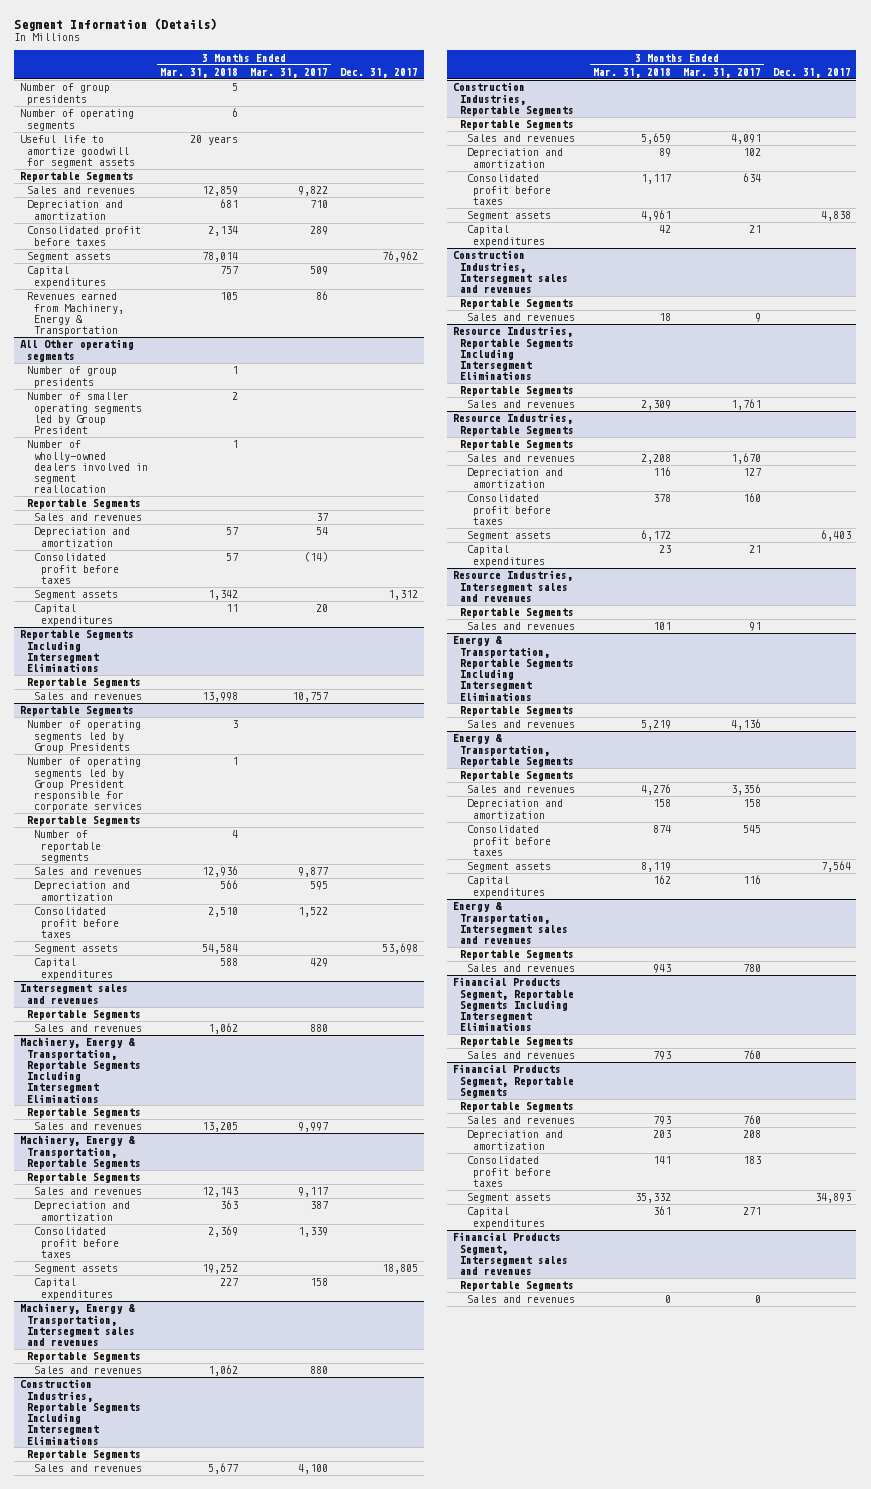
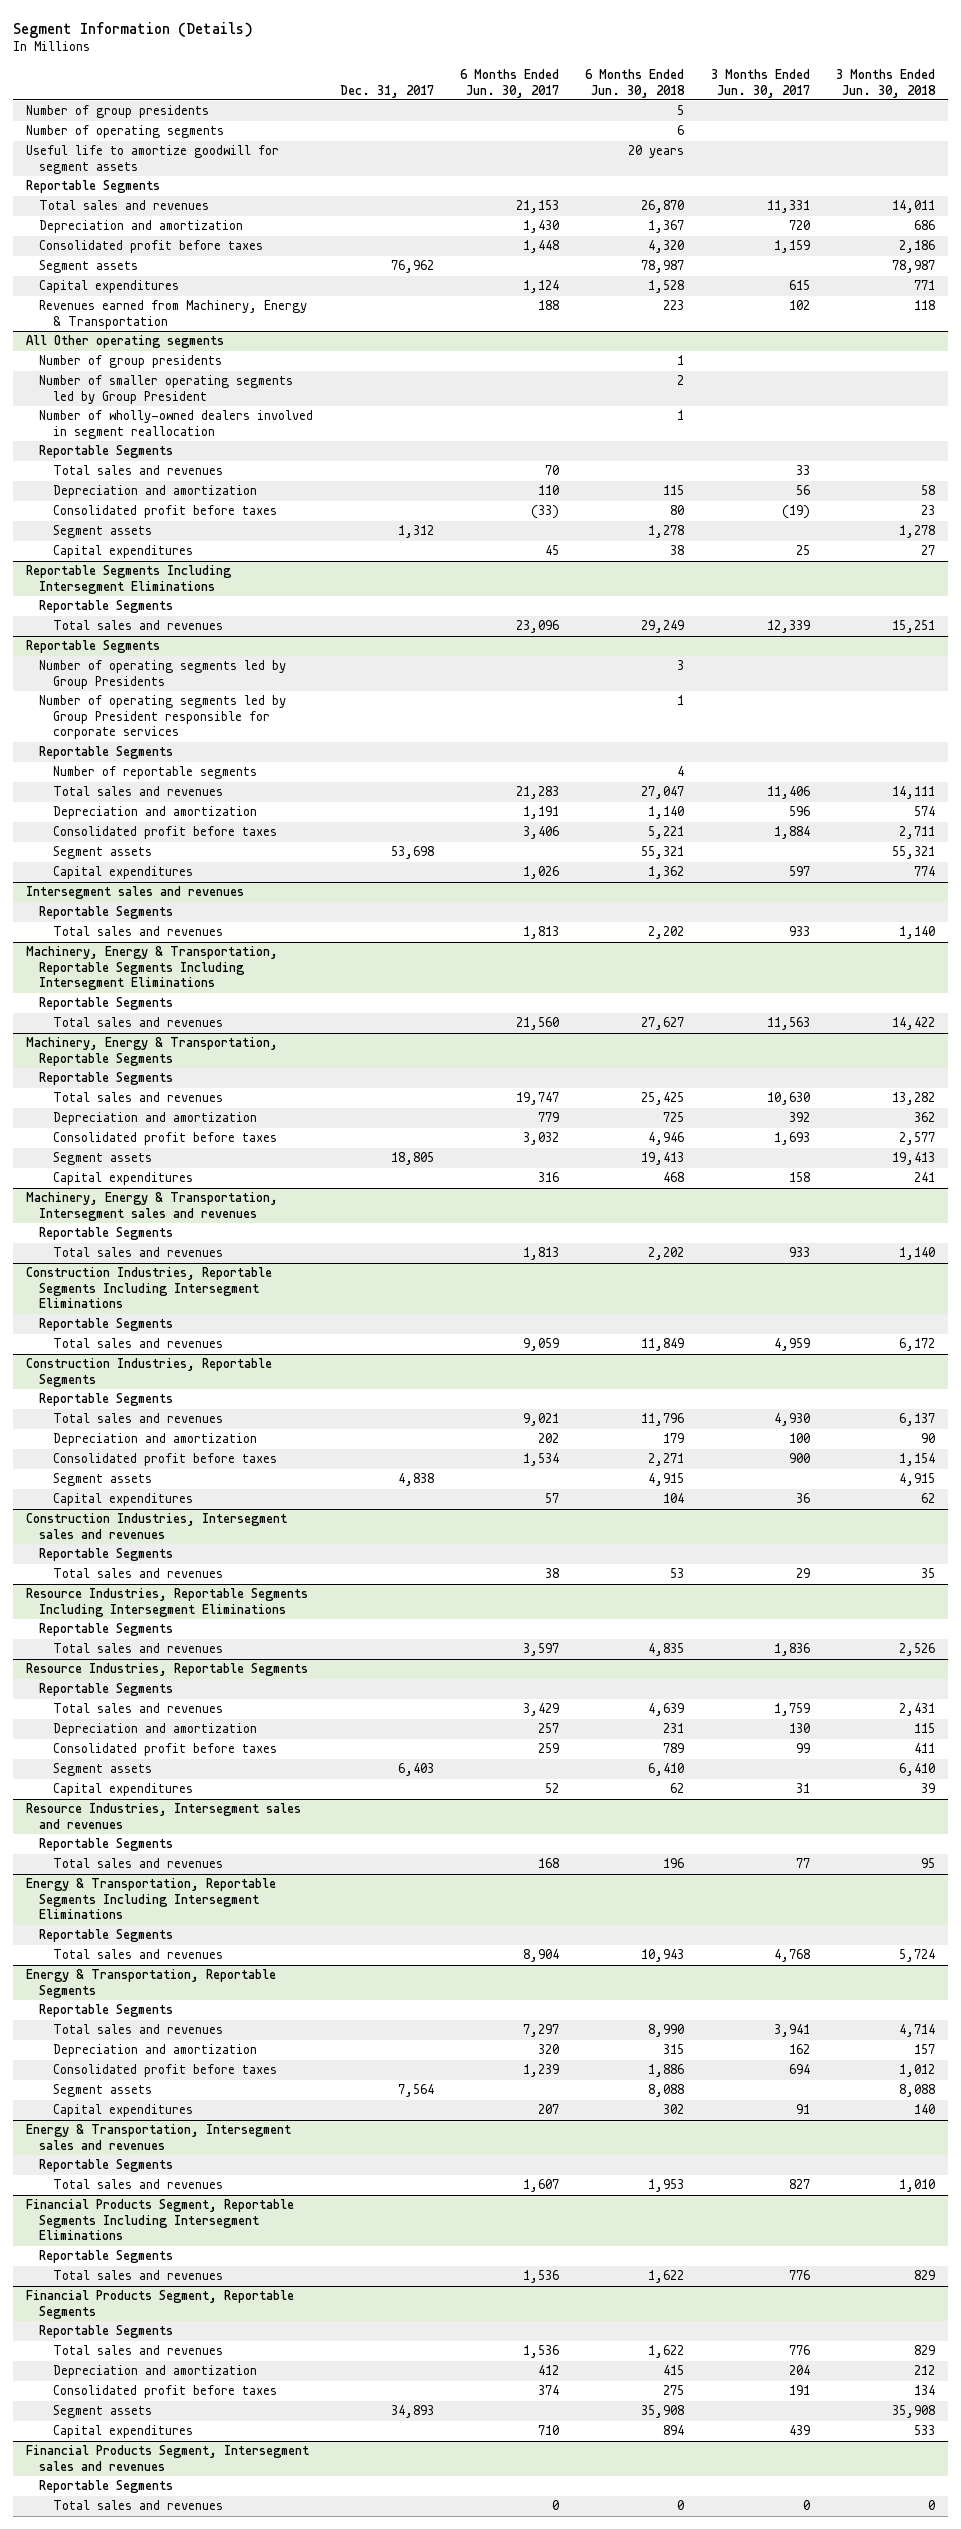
- | 3 Months Ended Mar. 31, 2018 | 3 Months Ended Mar. 31, 2017 | Dec. 31, 2017
+ | Dec. 31, 2017 | 6 Months Ended Jun. 30, 2017 | 6 Months Ended Jun. 30, 2018 | 3 Months Ended Jun. 30, 2017 | 3 Months Ended Jun. 30, 2018
- Sales and revenues | 12,859 | 9,822 |
+ Total sales and revenues | | 21,153 | 26,870 | 11,331 | 14,011
@ All Other operating segments
- Sales and revenues | | 37 |
+ Total sales and revenues | | 70 | | 33 |
@ Reportable Segments Including Intersegment Eliminations
- Sales and revenues | 13,998 | 10,757 |
+ Total sales and revenues | | 23,096 | 29,249 | 12,339 | 15,251
@ Reportable Segments
- Sales and revenues | 12,936 | 9,877 |
+ Total sales and revenues | | 21,283 | 27,047 | 11,406 | 14,111
@ Intersegment sales and revenues
- Sales and revenues | 1,062 | 880 |
+ Total sales and revenues | | 1,813 | 2,202 | 933 | 1,140
@ Machinery, Energy & Transportation, Reportable Segments Including Intersegment Eliminations
- Sales and revenues | 13,205 | 9,997 |
+ Total sales and revenues | | 21,560 | 27,627 | 11,563 | 14,422
@ Machinery, Energy & Transportation, Reportable Segments
- Sales and revenues | 12,143 | 9,117 |
+ Total sales and revenues | | 19,747 | 25,425 | 10,630 | 13,282
@ Machinery, Energy & Transportation, Intersegment sales and revenues
- Sales and revenues | 1,062 | 880 |
+ Total sales and revenues | | 1,813 | 2,202 | 933 | 1,140
@ Construction Industries, Reportable Segments Including Intersegment Eliminations
- Sales and revenues | 5,677 | 4,100 |
+ Total sales and revenues | | 9,059 | 11,849 | 4,959 | 6,172
@ Construction Industries, Reportable Segments
- Sales and revenues | 5,659 | 4,091 |
+ Total sales and revenues | | 9,021 | 11,796 | 4,930 | 6,137
@ Construction Industries, Intersegment sales and revenues
- Sales and revenues | 18 | 9 |
+ Total sales and revenues | | 38 | 53 | 29 | 35
@ Resource Industries, Reportable Segments Including Intersegment Eliminations
- Sales and revenues | 2,309 | 1,761 |
+ Total sales and revenues | | 3,597 | 4,835 | 1,836 | 2,526
@ Resource Industries, Reportable Segments
- Sales and revenues | 2,208 | 1,670 |
+ Total sales and revenues | | 3,429 | 4,639 | 1,759 | 2,431
@ Resource Industries, Intersegment sales and revenues
- Sales and revenues | 101 | 91 |
+ Total sales and revenues | | 168 | 196 | 77 | 95
@ Energy & Transportation, Reportable Segments Including Intersegment Eliminations
- Sales and revenues | 5,219 | 4,136 |
+ Total sales and revenues | | 8,904 | 10,943 | 4,768 | 5,724
@ Energy & Transportation, Reportable Segments
- Sales and revenues | 4,276 | 3,356 |
+ Total sales and revenues | | 7,297 | 8,990 | 3,941 | 4,714
@ Energy & Transportation, Intersegment sales and revenues
- Sales and revenues | 943 | 780 |
+ Total sales and revenues | | 1,607 | 1,953 | 827 | 1,010
@ Financial Products Segment, Reportable Segments Including Intersegment Eliminations
- Sales and revenues | 793 | 760 |
+ Total sales and revenues | | 1,536 | 1,622 | 776 | 829
@ Financial Products Segment, Reportable Segments
- Sales and revenues | 793 | 760 |
+ Total sales and revenues | | 1,536 | 1,622 | 776 | 829
@ Financial Products Segment, Intersegment sales and revenues
- Sales and revenues | 0 | 0 |
+ Total sales and revenues | | 0 | 0 | 0 | 0

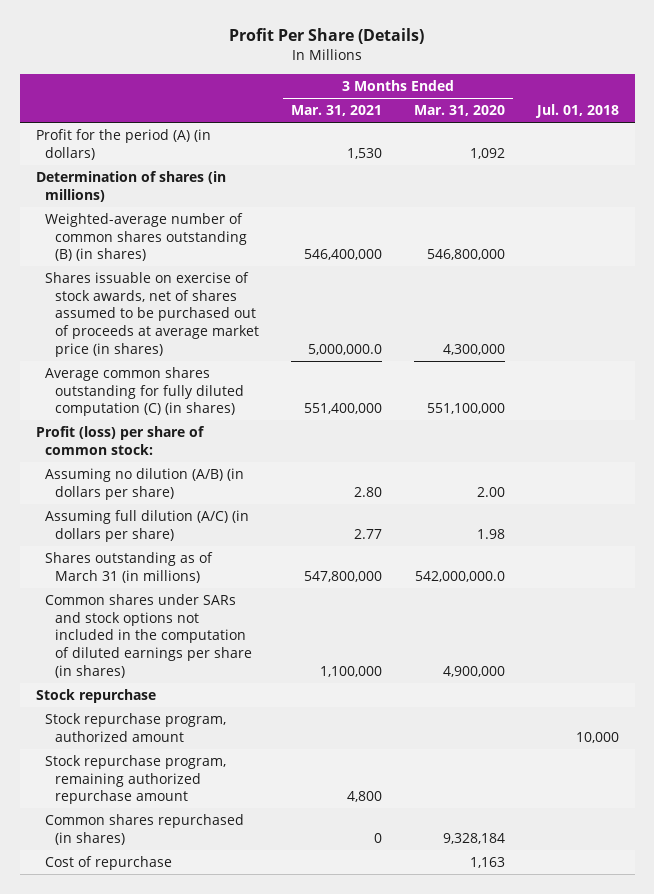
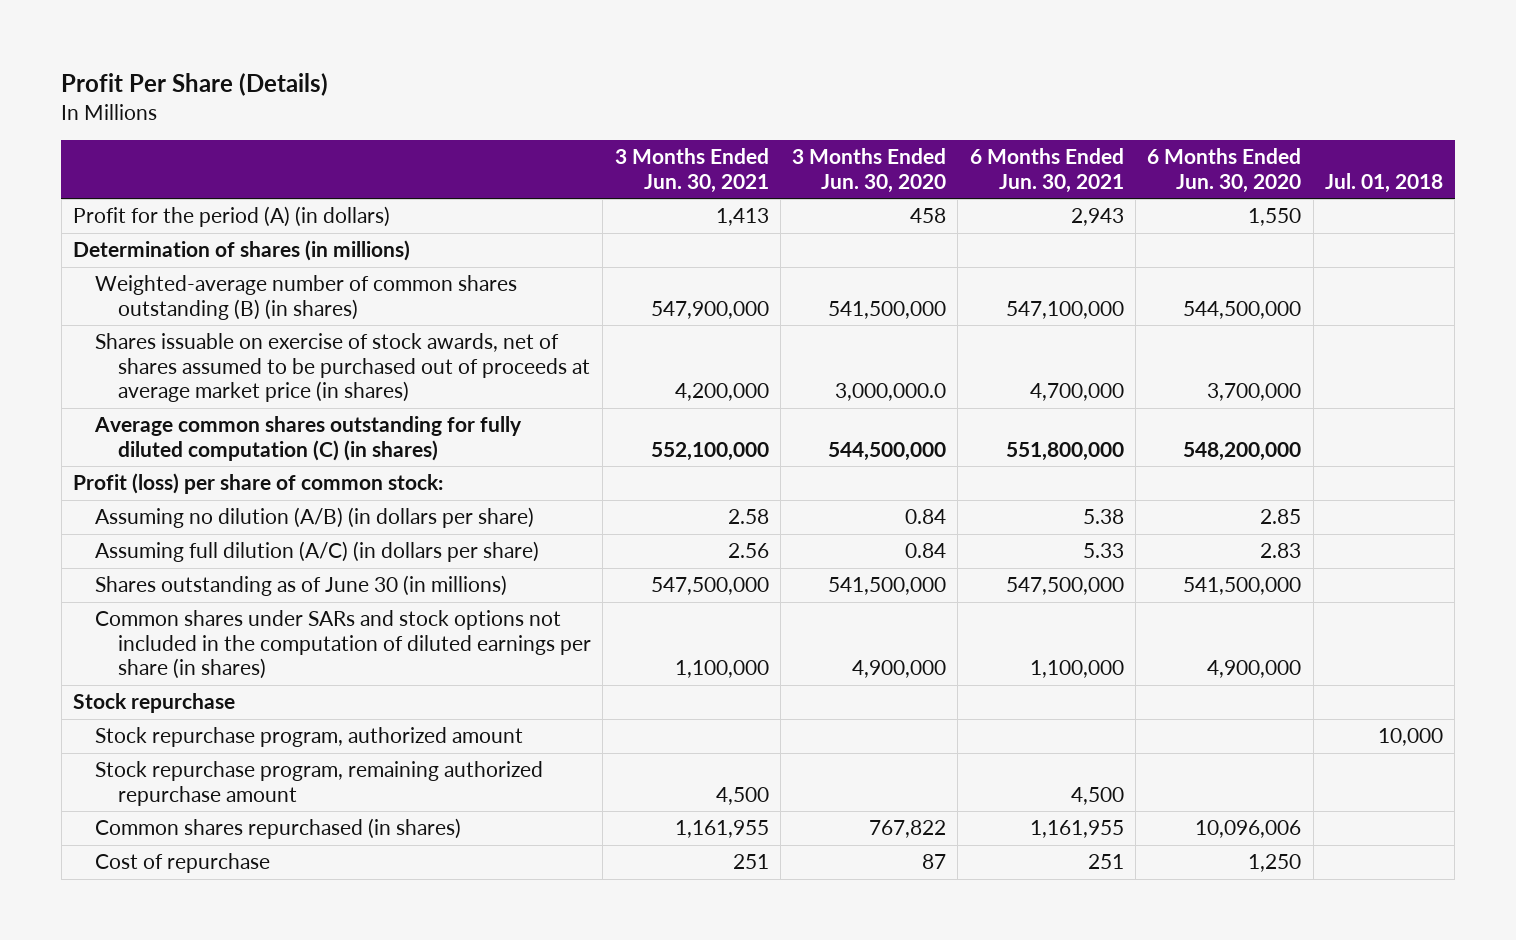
- | 3 Months Ended Mar. 31, 2021 | 3 Months Ended Mar. 31, 2020 | Jul. 01, 2018
+ | 3 Months Ended Jun. 30, 2021 | 3 Months Ended Jun. 30, 2020 | 6 Months Ended Jun. 30, 2021 | 6 Months Ended Jun. 30, 2020 | Jul. 01, 2018
- Shares outstanding as of March 31 (in millions) | 547,800,000 | 542,000,000.0 |
+ Shares outstanding as of June 30 (in millions) | 547,500,000 | 541,500,000 | 547,500,000 | 541,500,000 |

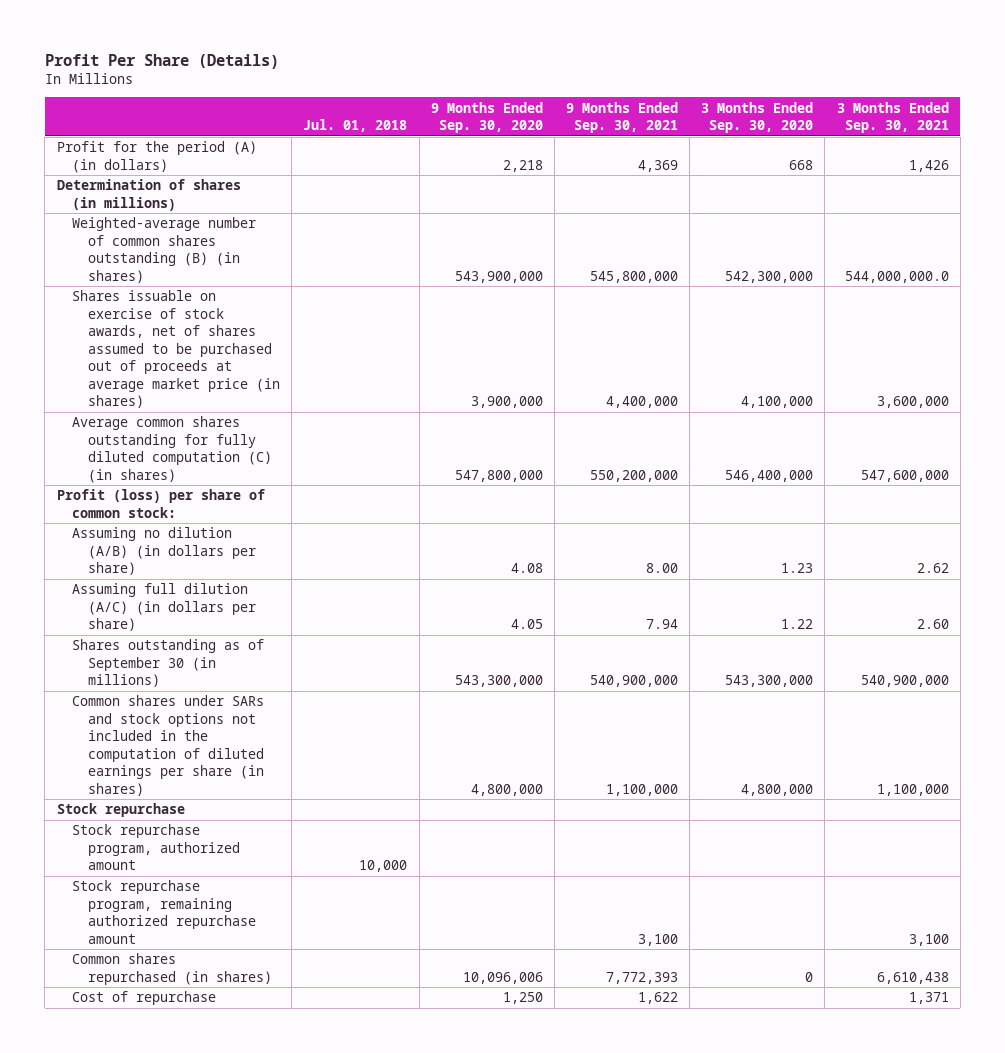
- | 3 Months Ended Jun. 30, 2021 | 3 Months Ended Jun. 30, 2020 | 6 Months Ended Jun. 30, 2021 | 6 Months Ended Jun. 30, 2020 | Jul. 01, 2018
+ | Jul. 01, 2018 | 9 Months Ended Sep. 30, 2020 | 9 Months Ended Sep. 30, 2021 | 3 Months Ended Sep. 30, 2020 | 3 Months Ended Sep. 30, 2021
- Shares outstanding as of June 30 (in millions) | 547,500,000 | 541,500,000 | 547,500,000 | 541,500,000 |
+ Shares outstanding as of September 30 (in millions) | | 543,300,000 | 540,900,000 | 543,300,000 | 540,900,000

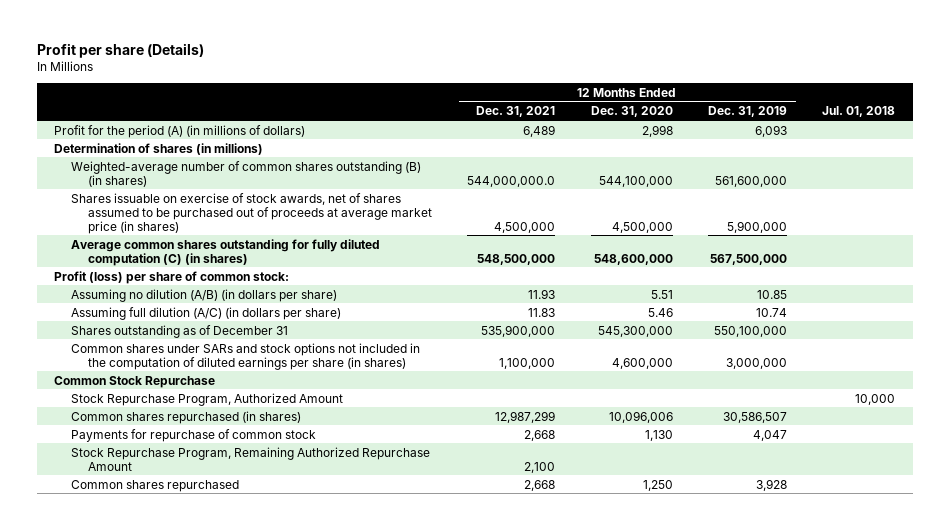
- Profit Per Share (Details)
+ Profit per share (Details)
- | Jul. 01, 2018 | 9 Months Ended Sep. 30, 2020 | 9 Months Ended Sep. 30, 2021 | 3 Months Ended Sep. 30, 2020 | 3 Months Ended Sep. 30, 2021
+ | 12 Months Ended Dec. 31, 2021 | 12 Months Ended Dec. 31, 2020 | 12 Months Ended Dec. 31, 2019 | Jul. 01, 2018
- Profit for the period (A) (in dollars) | | 2,218 | 4,369 | 668 | 1,426
+ Profit for the period (A) (in millions of dollars) | 6,489 | 2,998 | 6,093 |
- Shares outstanding as of September 30 (in millions) | | 543,300,000 | 540,900,000 | 543,300,000 | 540,900,000
+ Shares outstanding as of December 31 | 535,900,000 | 545,300,000 | 550,100,000 |
- Stock repurchase
- Stock repurchase program, authorized amount | 10,000 | | | |
- Stock repurchase program, remaining authorized repurchase amount | | | 3,100 | | 3,100
+ Common Stock Repurchase
+ Stock Repurchase Program, Authorized Amount | | | | 10,000
- Cost of repurchase | | 1,250 | 1,622 | | 1,371
+ Payments for repurchase of common stock | 2,668 | 1,130 | 4,047 |
+ Stock Repurchase Program, Remaining Authorized Repurchase Amount | 2,100 | | |
+ Common shares repurchased | 2,668 | 1,250 | 3,928 |

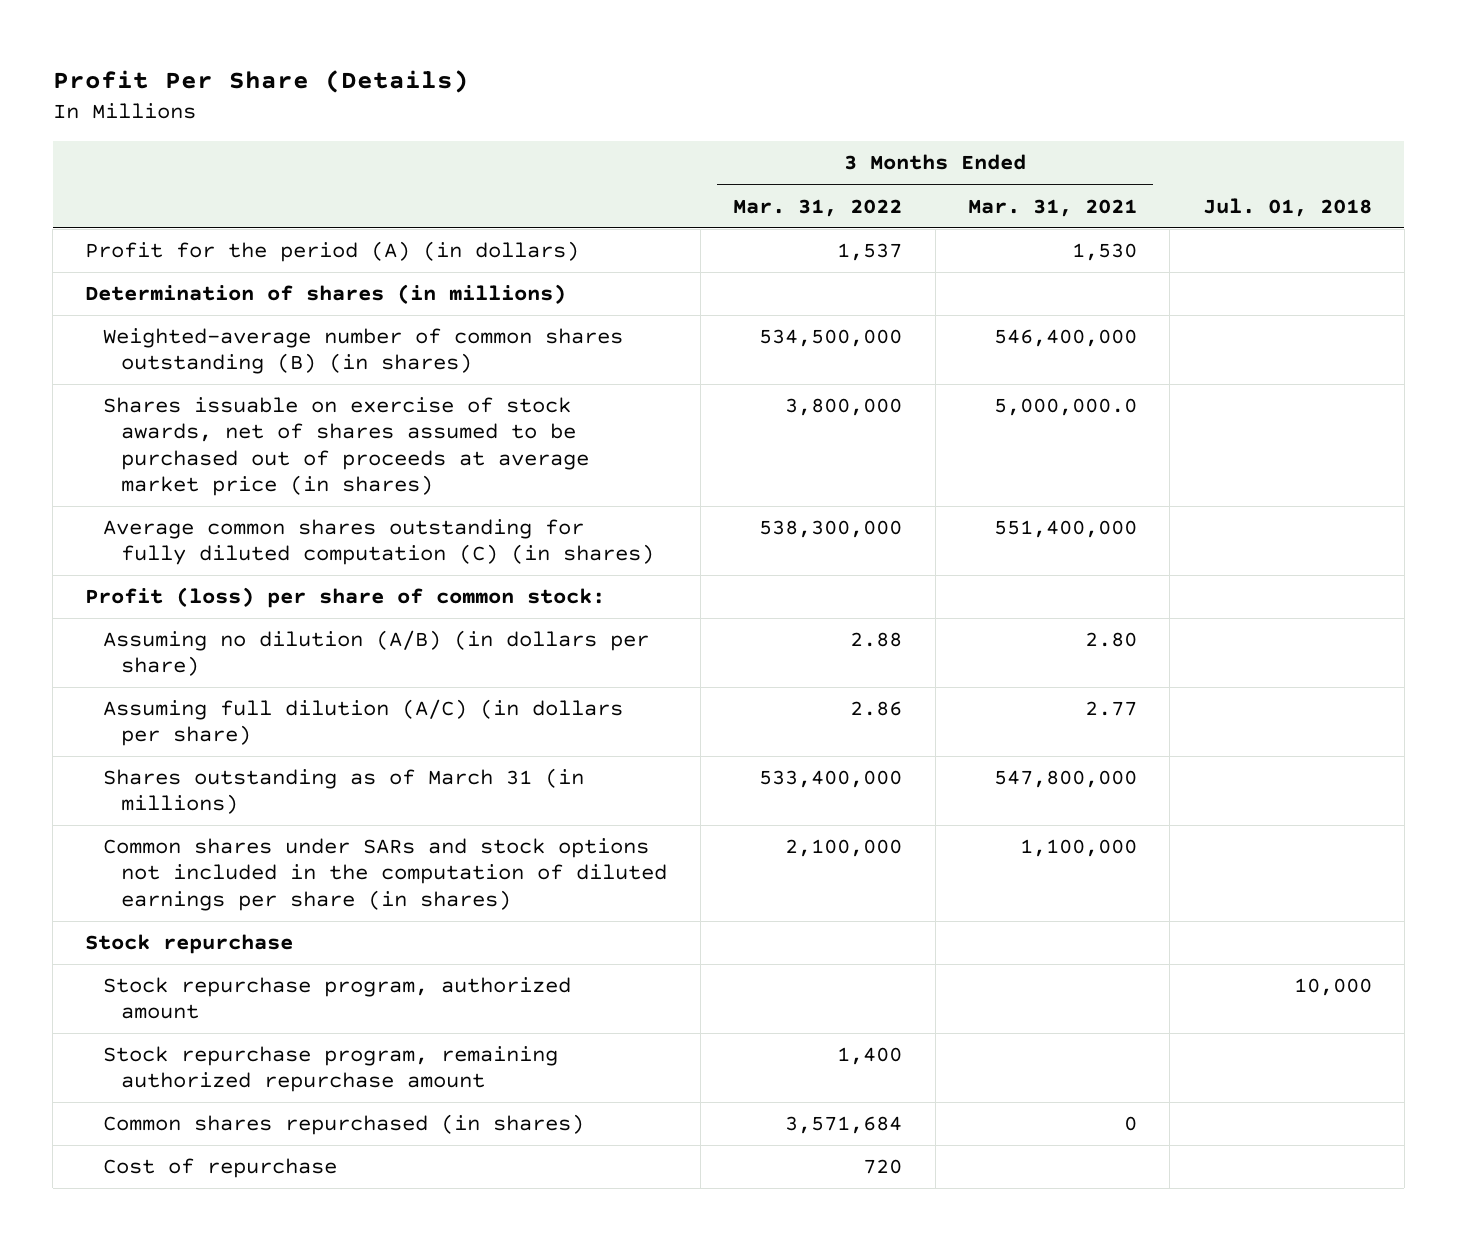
- Profit per share (Details)
+ Profit Per Share (Details)
- | 12 Months Ended Dec. 31, 2021 | 12 Months Ended Dec. 31, 2020 | 12 Months Ended Dec. 31, 2019 | Jul. 01, 2018
+ | 3 Months Ended Mar. 31, 2022 | 3 Months Ended Mar. 31, 2021 | Jul. 01, 2018
- Profit for the period (A) (in millions of dollars) | 6,489 | 2,998 | 6,093 |
+ Profit for the period (A) (in dollars) | 1,537 | 1,530 |
- Shares outstanding as of December 31 | 535,900,000 | 545,300,000 | 550,100,000 |
+ Shares outstanding as of March 31 (in millions) | 533,400,000 | 547,800,000 |
- Common Stock Repurchase
- Stock Repurchase Program, Authorized Amount | | | | 10,000
+ Stock repurchase
+ Stock repurchase program, authorized amount | | | 10,000
+ Stock repurchase program, remaining authorized repurchase amount | 1,400 | |
- Payments for repurchase of common stock | 2,668 | 1,130 | 4,047 |
- Stock Repurchase Program, Remaining Authorized Repurchase Amount | 2,100 | | |
- Common shares repurchased | 2,668 | 1,250 | 3,928 |
+ Cost of repurchase | 720 | |

